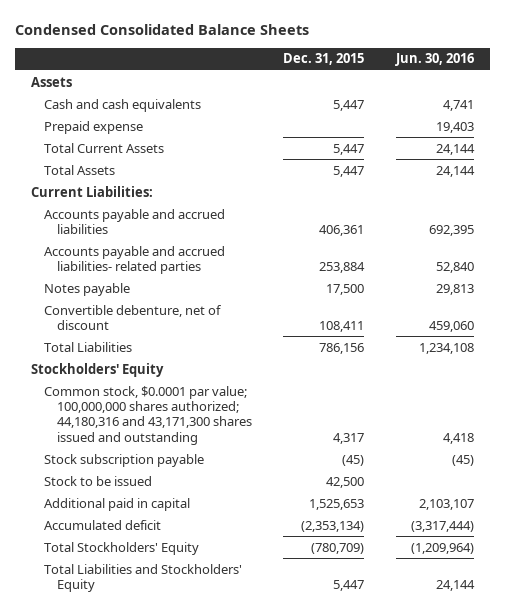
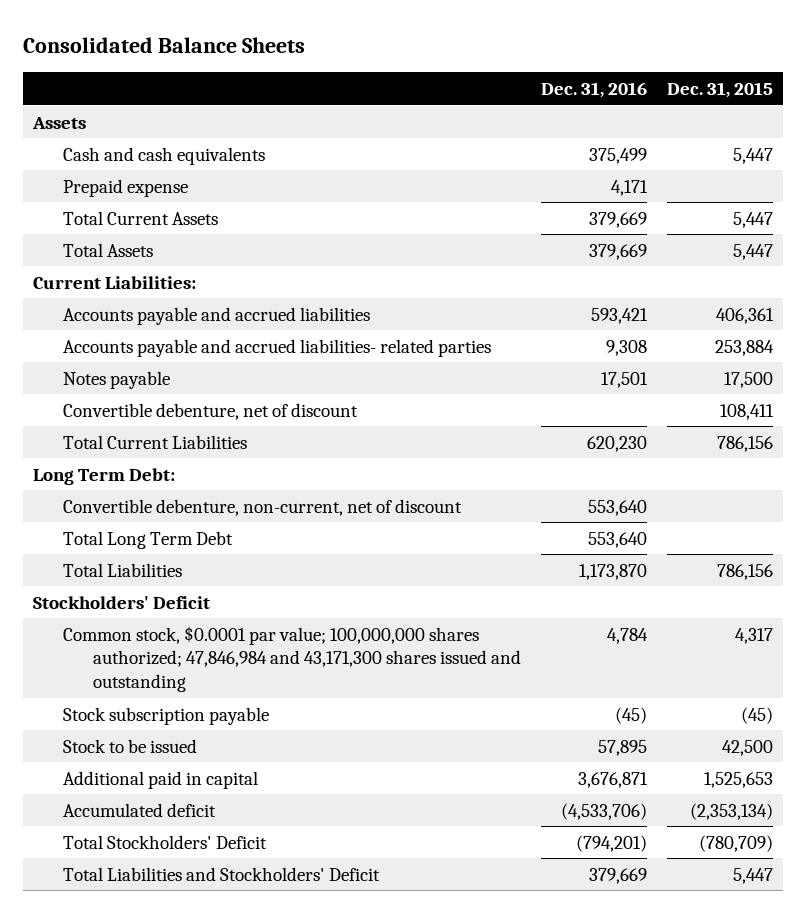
- Condensed Consolidated Balance Sheets
+ Consolidated Balance Sheets
- | Dec. 31, 2015 | Jun. 30, 2016
+ | Dec. 31, 2016 | Dec. 31, 2015
+ Total Current Liabilities | 620,230 | 786,156
+ Long Term Debt:
+ Convertible debenture, non-current, net of discount | 553,640 |
+ Total Long Term Debt | 553,640 |
- Stockholders' Equity
- Common stock, $0.0001 par value; 100,000,000 shares authorized; 44,180,316 and 43,171,300 shares issued and outstanding | 4,317 | 4,418
+ Stockholders' Deficit
+ Common stock, $0.0001 par value; 100,000,000 shares authorized; 47,846,984 and 43,171,300 shares issued and outstanding | 4,784 | 4,317
- Total Stockholders' Equity | (780,709) | (1,209,964)
- Total Liabilities and Stockholders' Equity | 5,447 | 24,144
+ Total Stockholders' Deficit | (794,201) | (780,709)
+ Total Liabilities and Stockholders' Deficit | 379,669 | 5,447

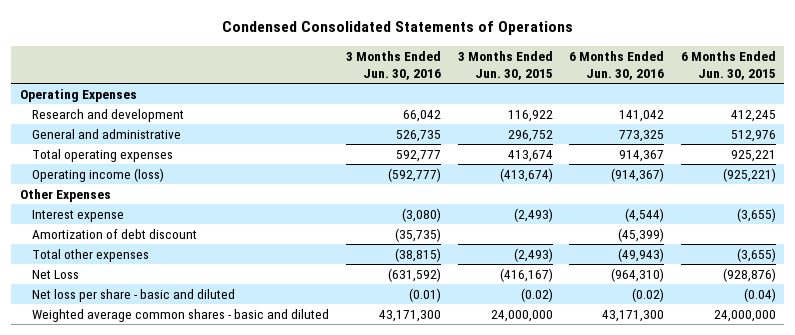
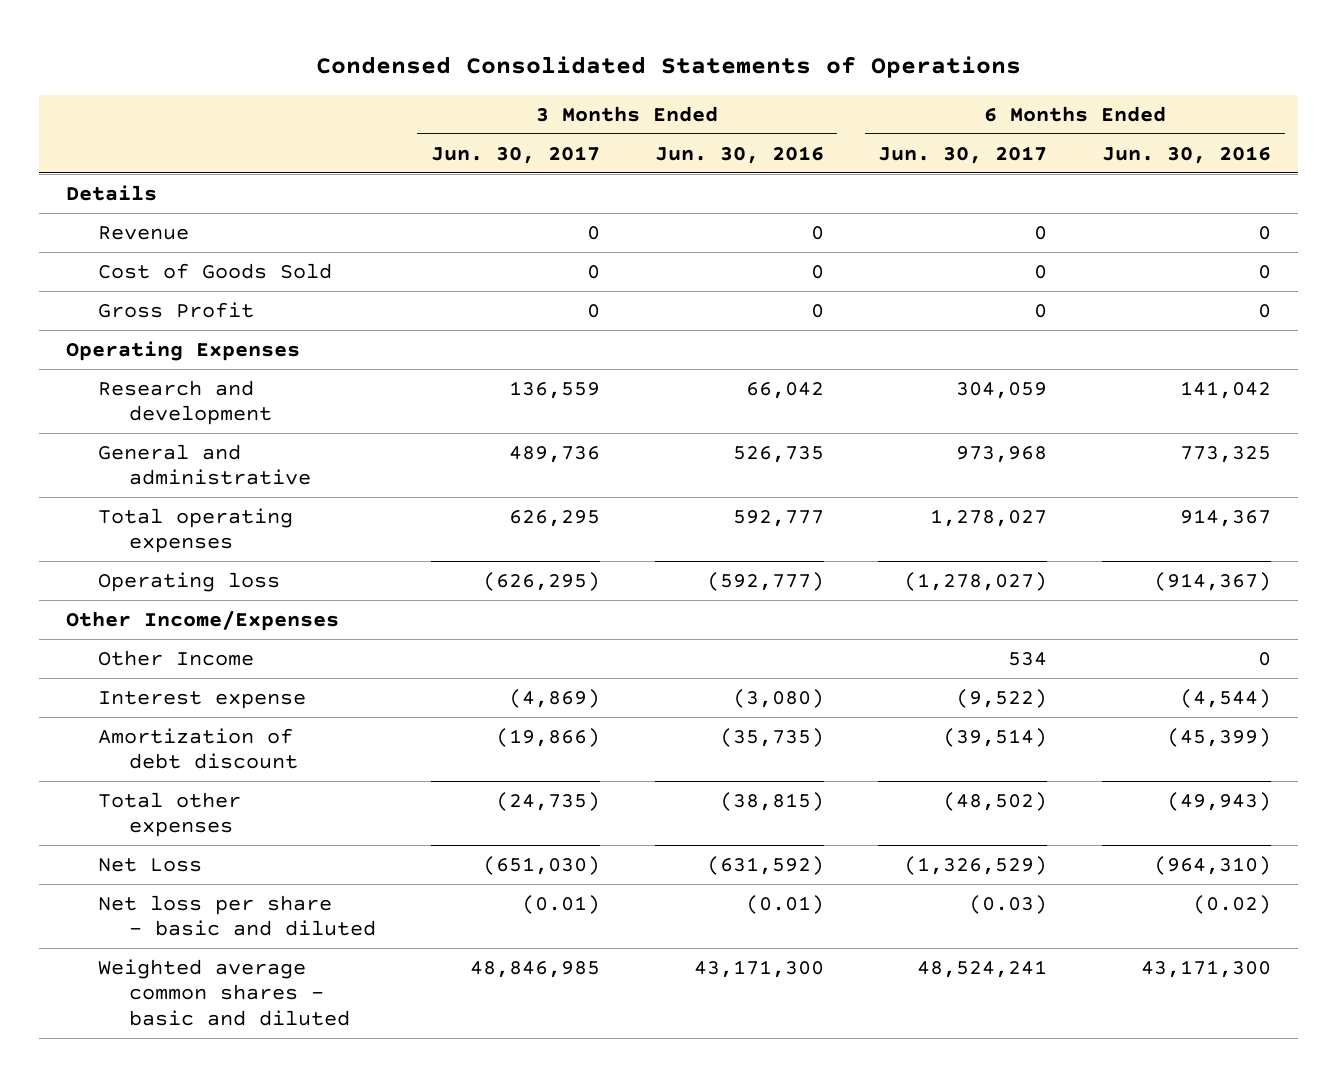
- | 3 Months Ended Jun. 30, 2016 | 3 Months Ended Jun. 30, 2015 | 6 Months Ended Jun. 30, 2016 | 6 Months Ended Jun. 30, 2015
+ | 3 Months Ended Jun. 30, 2017 | 3 Months Ended Jun. 30, 2016 | 6 Months Ended Jun. 30, 2017 | 6 Months Ended Jun. 30, 2016
+ Details
+ Revenue | 0 | 0 | 0 | 0
+ Cost of Goods Sold | 0 | 0 | 0 | 0
+ Gross Profit | 0 | 0 | 0 | 0
- Operating income (loss) | (592,777) | (413,674) | (914,367) | (925,221)
- Other Expenses
+ Operating loss | (626,295) | (592,777) | (1,278,027) | (914,367)
+ Other Income/Expenses
+ Other Income | | | 534 | 0

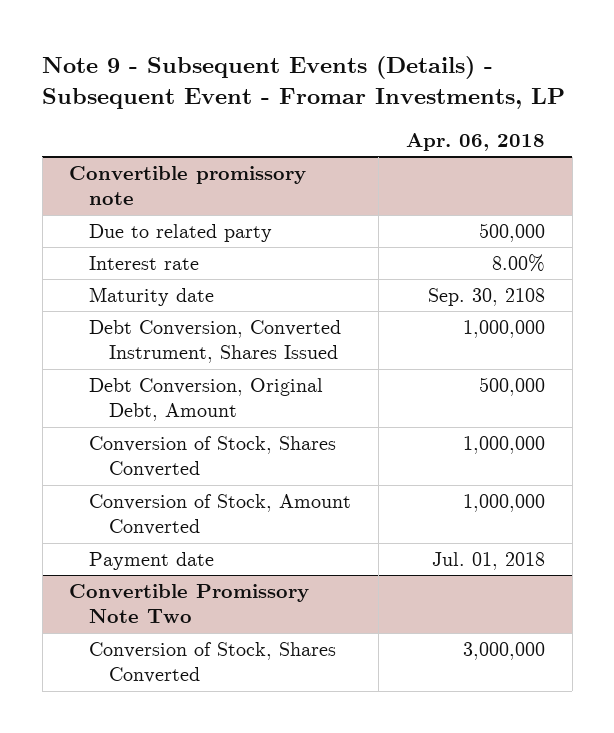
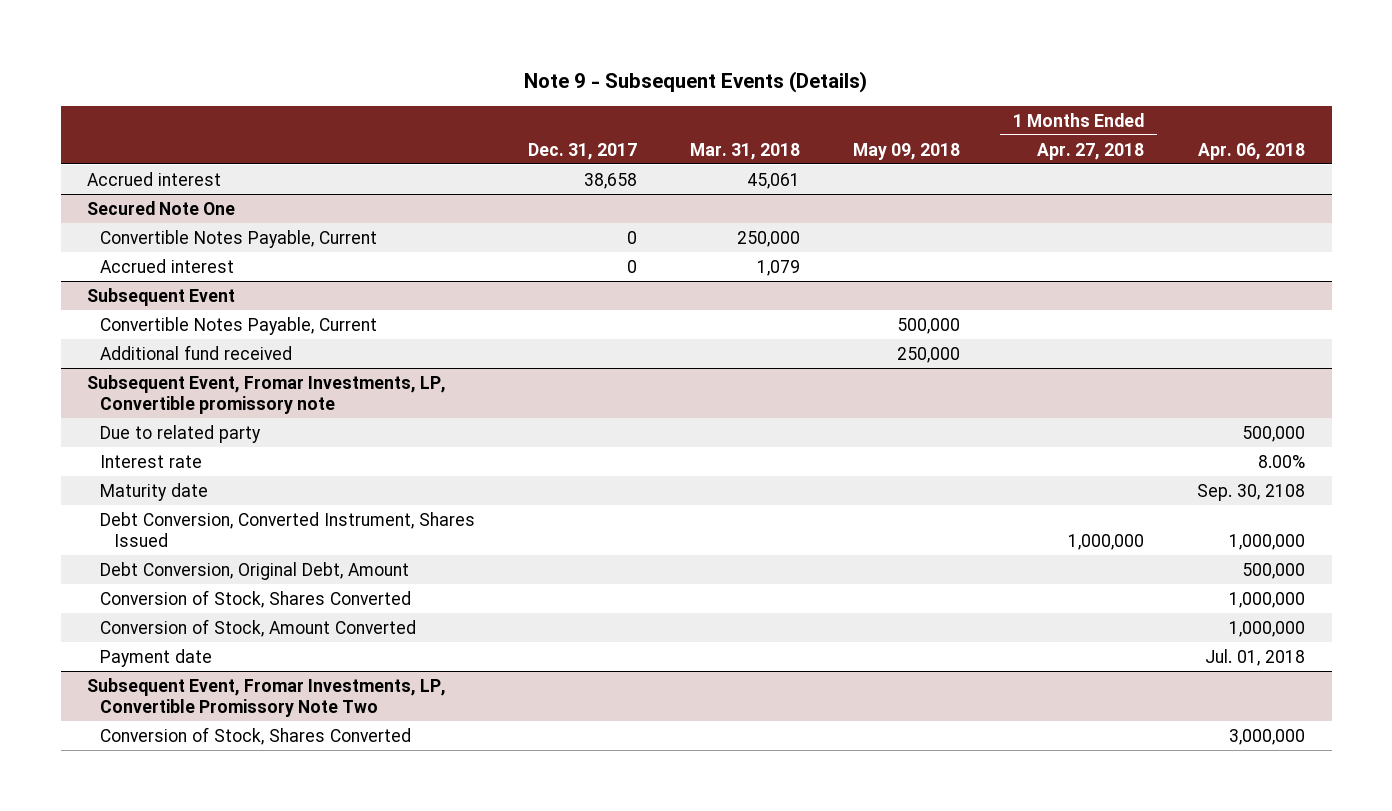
- Note 9 - Subsequent Events (Details) - Subsequent Event - Fromar Investments, LP
+ Note 9 - Subsequent Events (Details)
- | Apr. 06, 2018
+ | Dec. 31, 2017 | Mar. 31, 2018 | May 09, 2018 | 1 Months Ended Apr. 27, 2018 | Apr. 06, 2018
- Convertible promissory note
+ Accrued interest | 38,658 | 45,061 | | |
+ Secured Note One
+ Convertible Notes Payable, Current | 0 | 250,000 | | |
+ Accrued interest | 0 | 1,079 | | |
+ Subsequent Event
+ Convertible Notes Payable, Current | | | 500,000 | |
+ Additional fund received | | | 250,000 | |
+ Subsequent Event, Fromar Investments, LP, Convertible promissory note
- Convertible Promissory Note Two
+ Subsequent Event, Fromar Investments, LP, Convertible Promissory Note Two

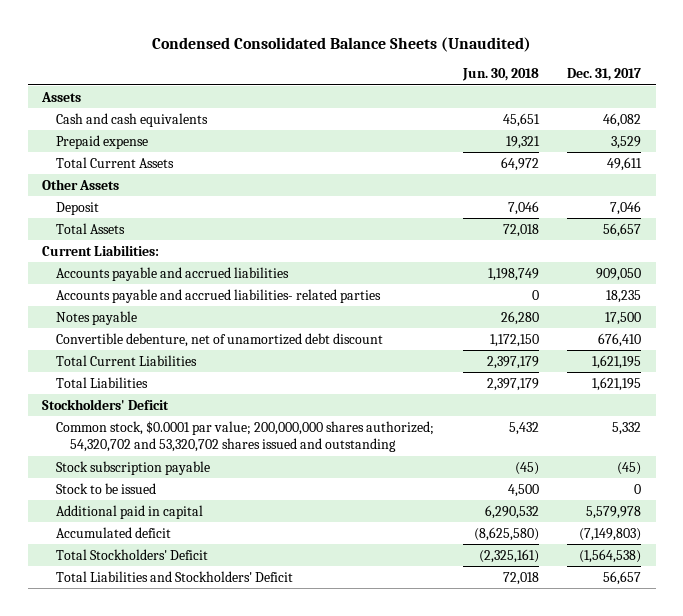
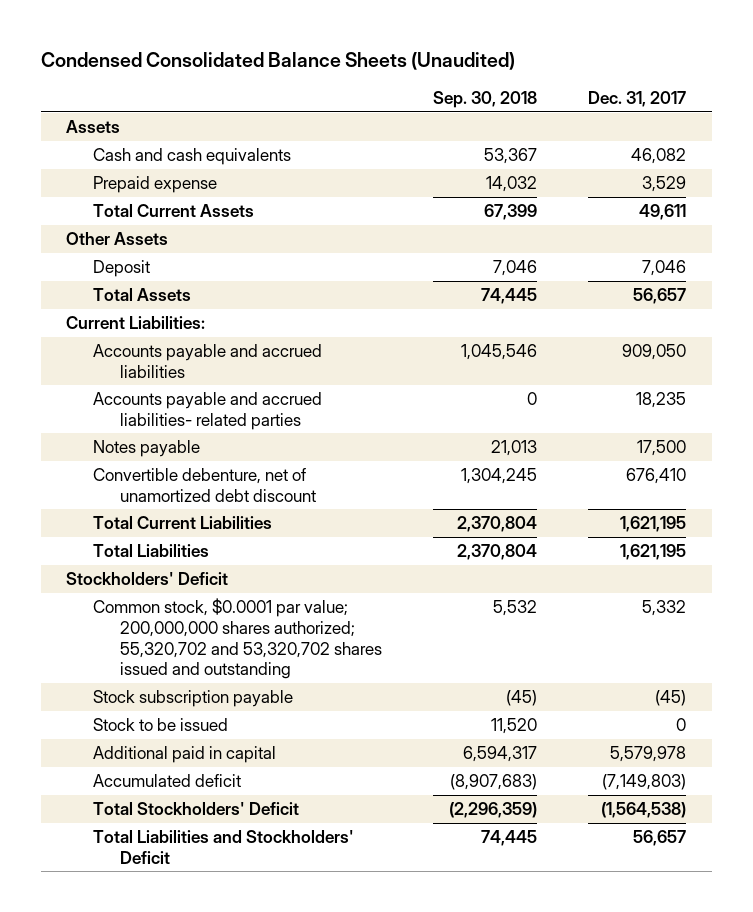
- | Jun. 30, 2018 | Dec. 31, 2017
+ | Sep. 30, 2018 | Dec. 31, 2017
- Common stock, $0.0001 par value; 200,000,000 shares authorized; 54,320,702 and 53,320,702 shares issued and outstanding | 5,432 | 5,332
+ Common stock, $0.0001 par value; 200,000,000 shares authorized; 55,320,702 and 53,320,702 shares issued and outstanding | 5,532 | 5,332

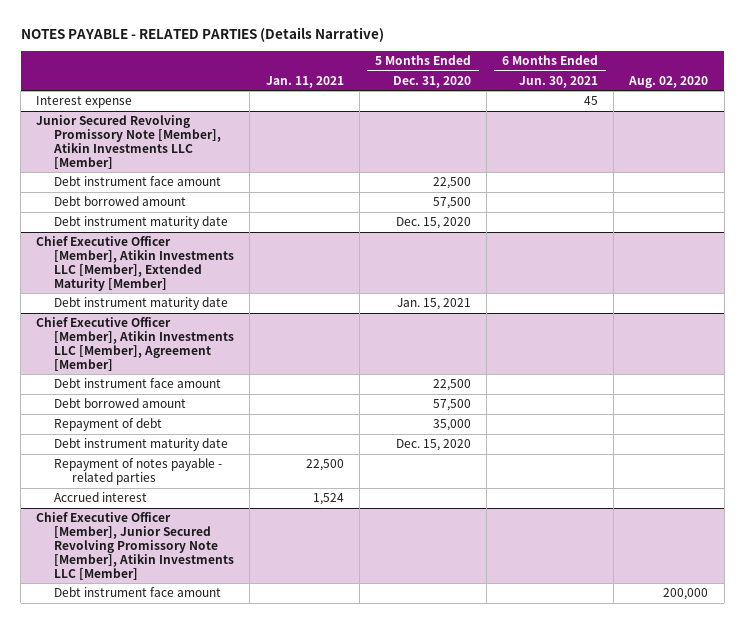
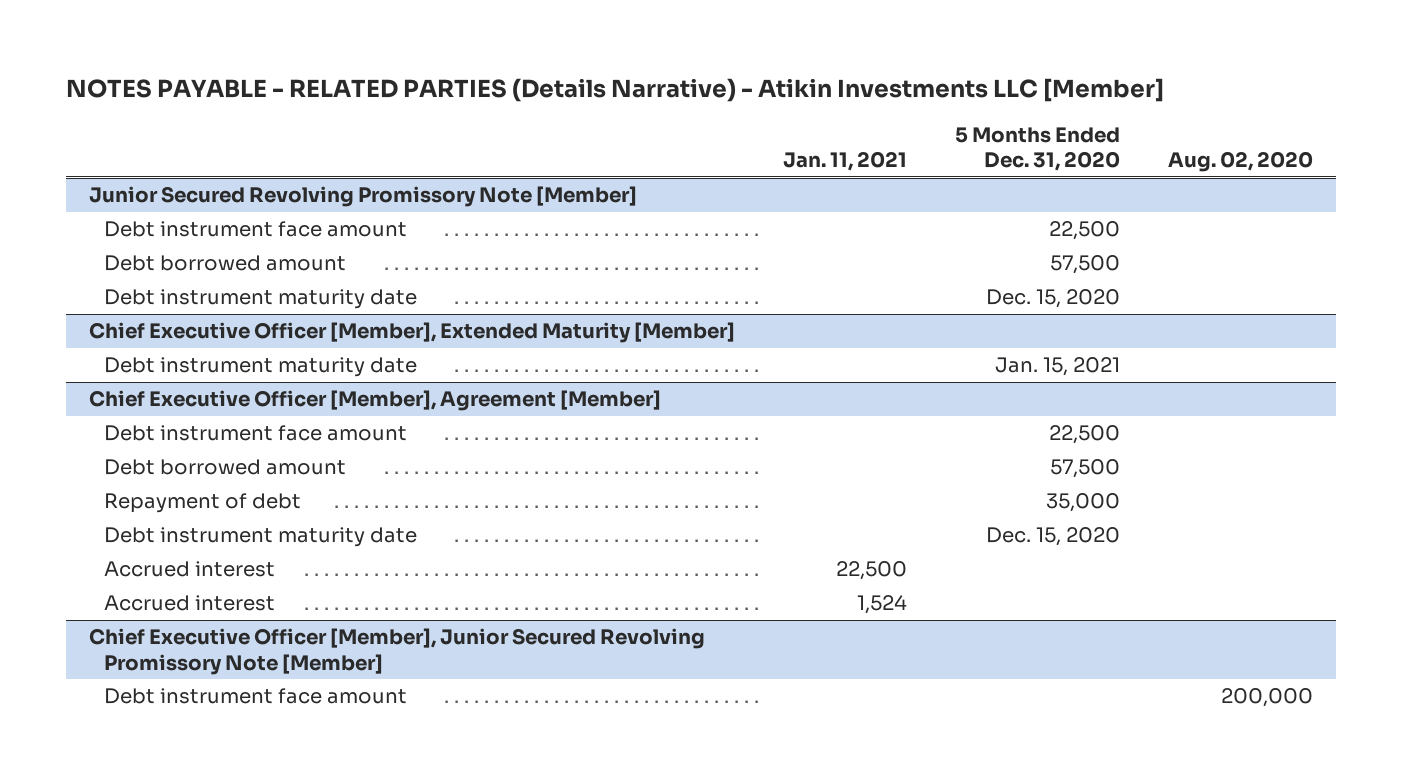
- NOTES PAYABLE - RELATED PARTIES (Details Narrative)
+ NOTES PAYABLE - RELATED PARTIES (Details Narrative) - Atikin Investments LLC [Member]
- | Jan. 11, 2021 | 5 Months Ended Dec. 31, 2020 | 6 Months Ended Jun. 30, 2021 | Aug. 02, 2020
+ | Jan. 11, 2021 | 5 Months Ended Dec. 31, 2020 | Aug. 02, 2020
- Interest expense | | | 45 |
- Junior Secured Revolving Promissory Note [Member], Atikin Investments LLC [Member]
+ Junior Secured Revolving Promissory Note [Member]
- Chief Executive Officer [Member], Atikin Investments LLC [Member], Extended Maturity [Member]
+ Chief Executive Officer [Member], Extended Maturity [Member]
- Chief Executive Officer [Member], Atikin Investments LLC [Member], Agreement [Member]
+ Chief Executive Officer [Member], Agreement [Member]
- Repayment of notes payable - related parties | 22,500 | | |
+ Accrued interest | 22,500 | |
- Chief Executive Officer [Member], Junior Secured Revolving Promissory Note [Member], Atikin Investments LLC [Member]
+ Chief Executive Officer [Member], Junior Secured Revolving Promissory Note [Member]

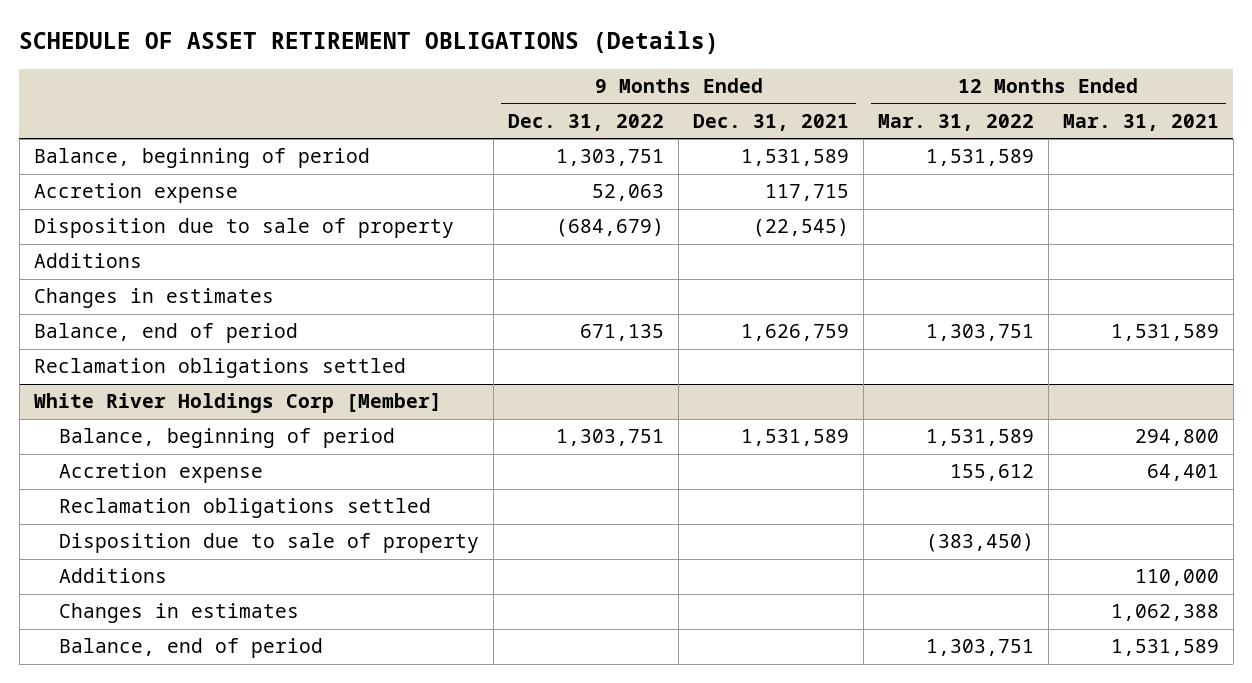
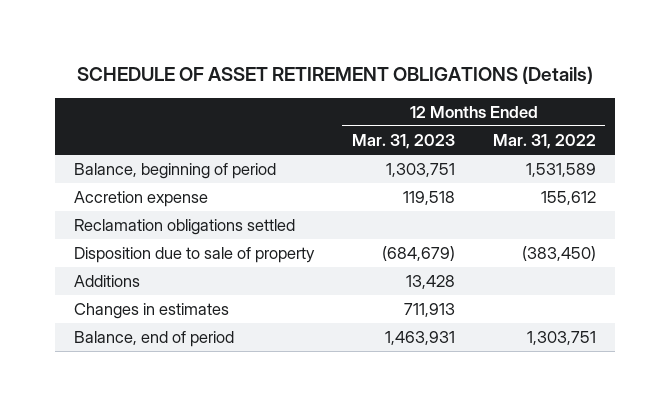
- | 9 Months Ended Dec. 31, 2022 | 9 Months Ended Dec. 31, 2021 | 12 Months Ended Mar. 31, 2022 | 12 Months Ended Mar. 31, 2021
+ | 12 Months Ended Mar. 31, 2023 | 12 Months Ended Mar. 31, 2022
- Accretion expense | 52,063 | 117,715 | |
- Disposition due to sale of property | (684,679) | (22,545) | |
- Additions
- Changes in estimates
- Balance, end of period | 671,135 | 1,626,759 | 1,303,751 | 1,531,589
- Reclamation obligations settled
- White River Holdings Corp [Member]
- Balance, beginning of period | 1,303,751 | 1,531,589 | 1,531,589 | 294,800

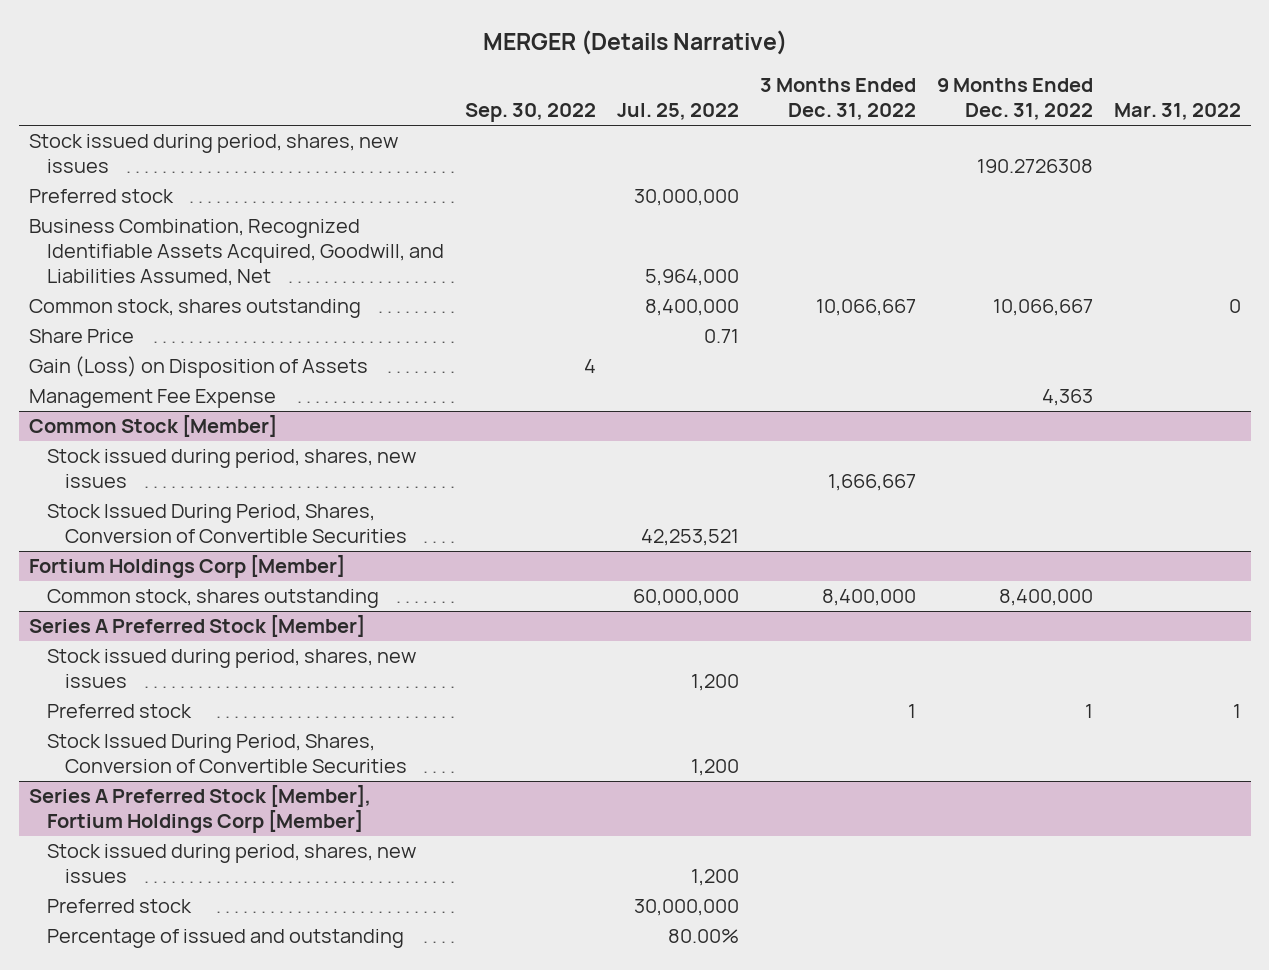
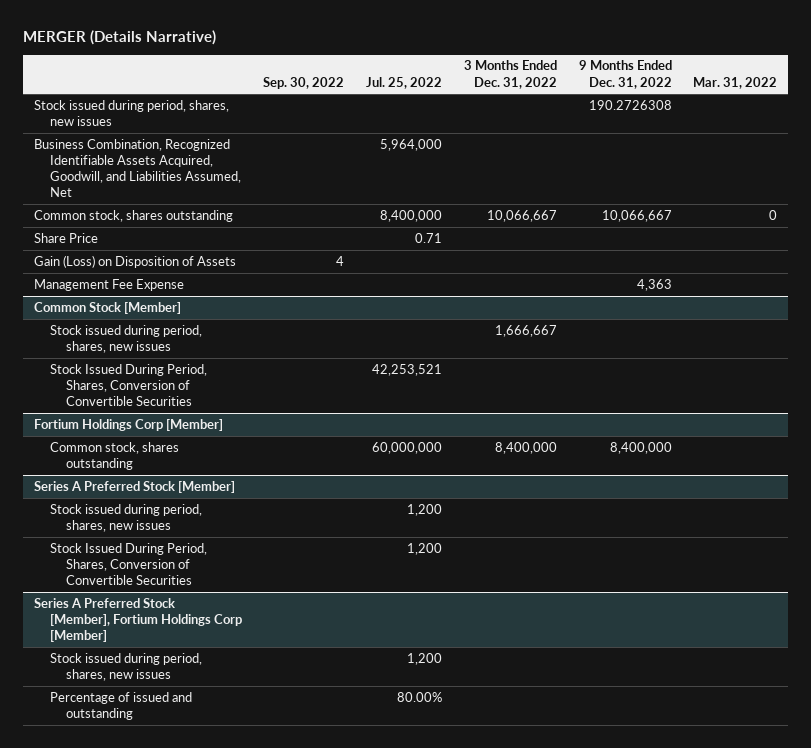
- Preferred stock | | 30,000,000 | | |
@ Series A Preferred Stock [Member]
- Preferred stock | | | 1 | 1 | 1
@ Series A Preferred Stock [Member], Fortium Holdings Corp [Member]
- Preferred stock | | 30,000,000 | | |

